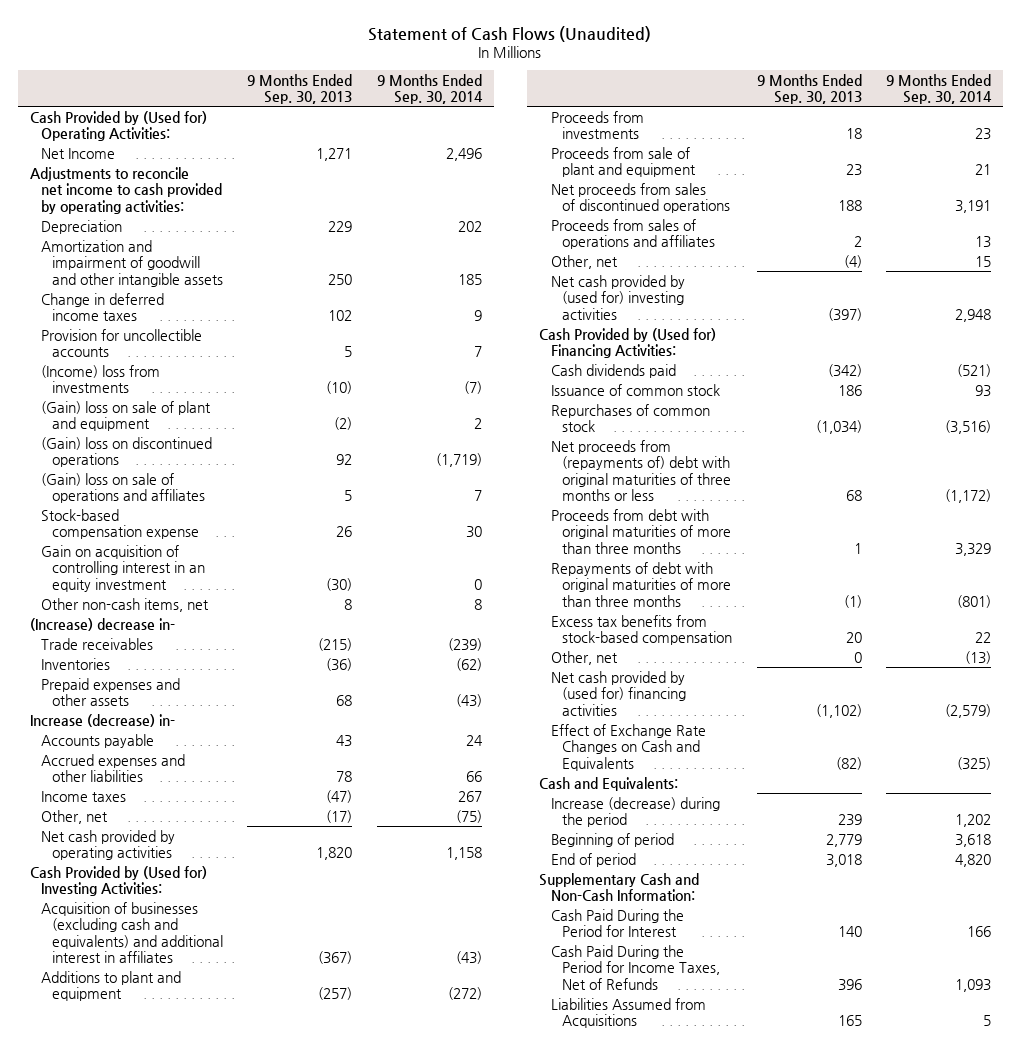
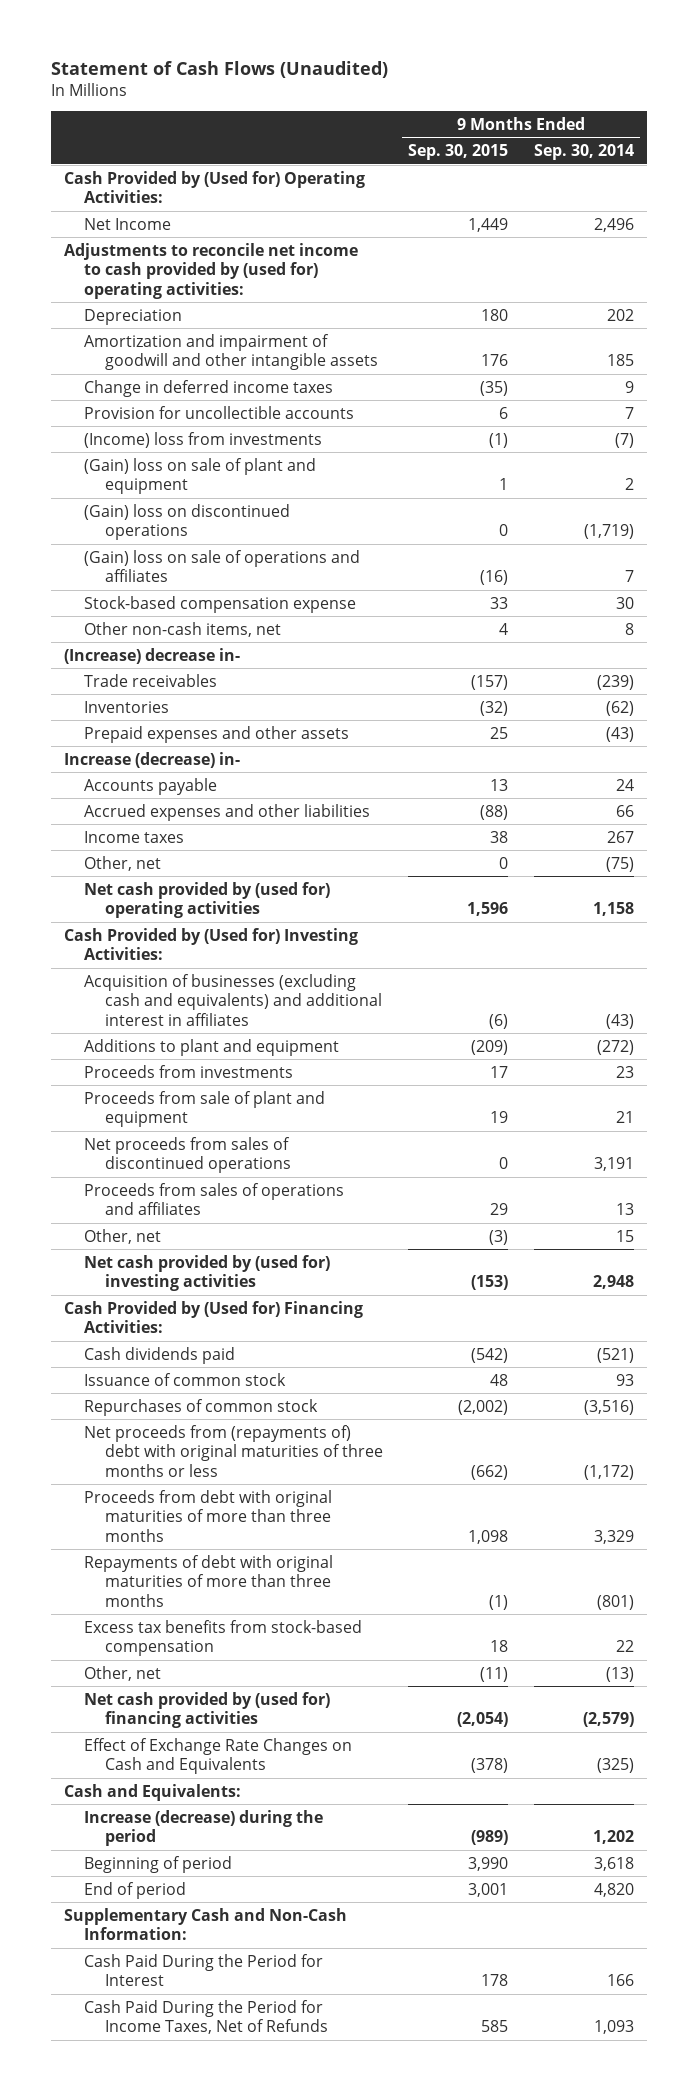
- | 9 Months Ended Sep. 30, 2013 | 9 Months Ended Sep. 30, 2014
+ | 9 Months Ended Sep. 30, 2015 | 9 Months Ended Sep. 30, 2014
- Adjustments to reconcile net income to cash provided by operating activities:
+ Adjustments to reconcile net income to cash provided by (used for) operating activities:
- Gain on acquisition of controlling interest in an equity investment | (30) | 0
- Net cash provided by operating activities | 1,820 | 1,158
+ Net cash provided by (used for) operating activities | 1,596 | 1,158
- Liabilities Assumed from Acquisitions | 165 | 5

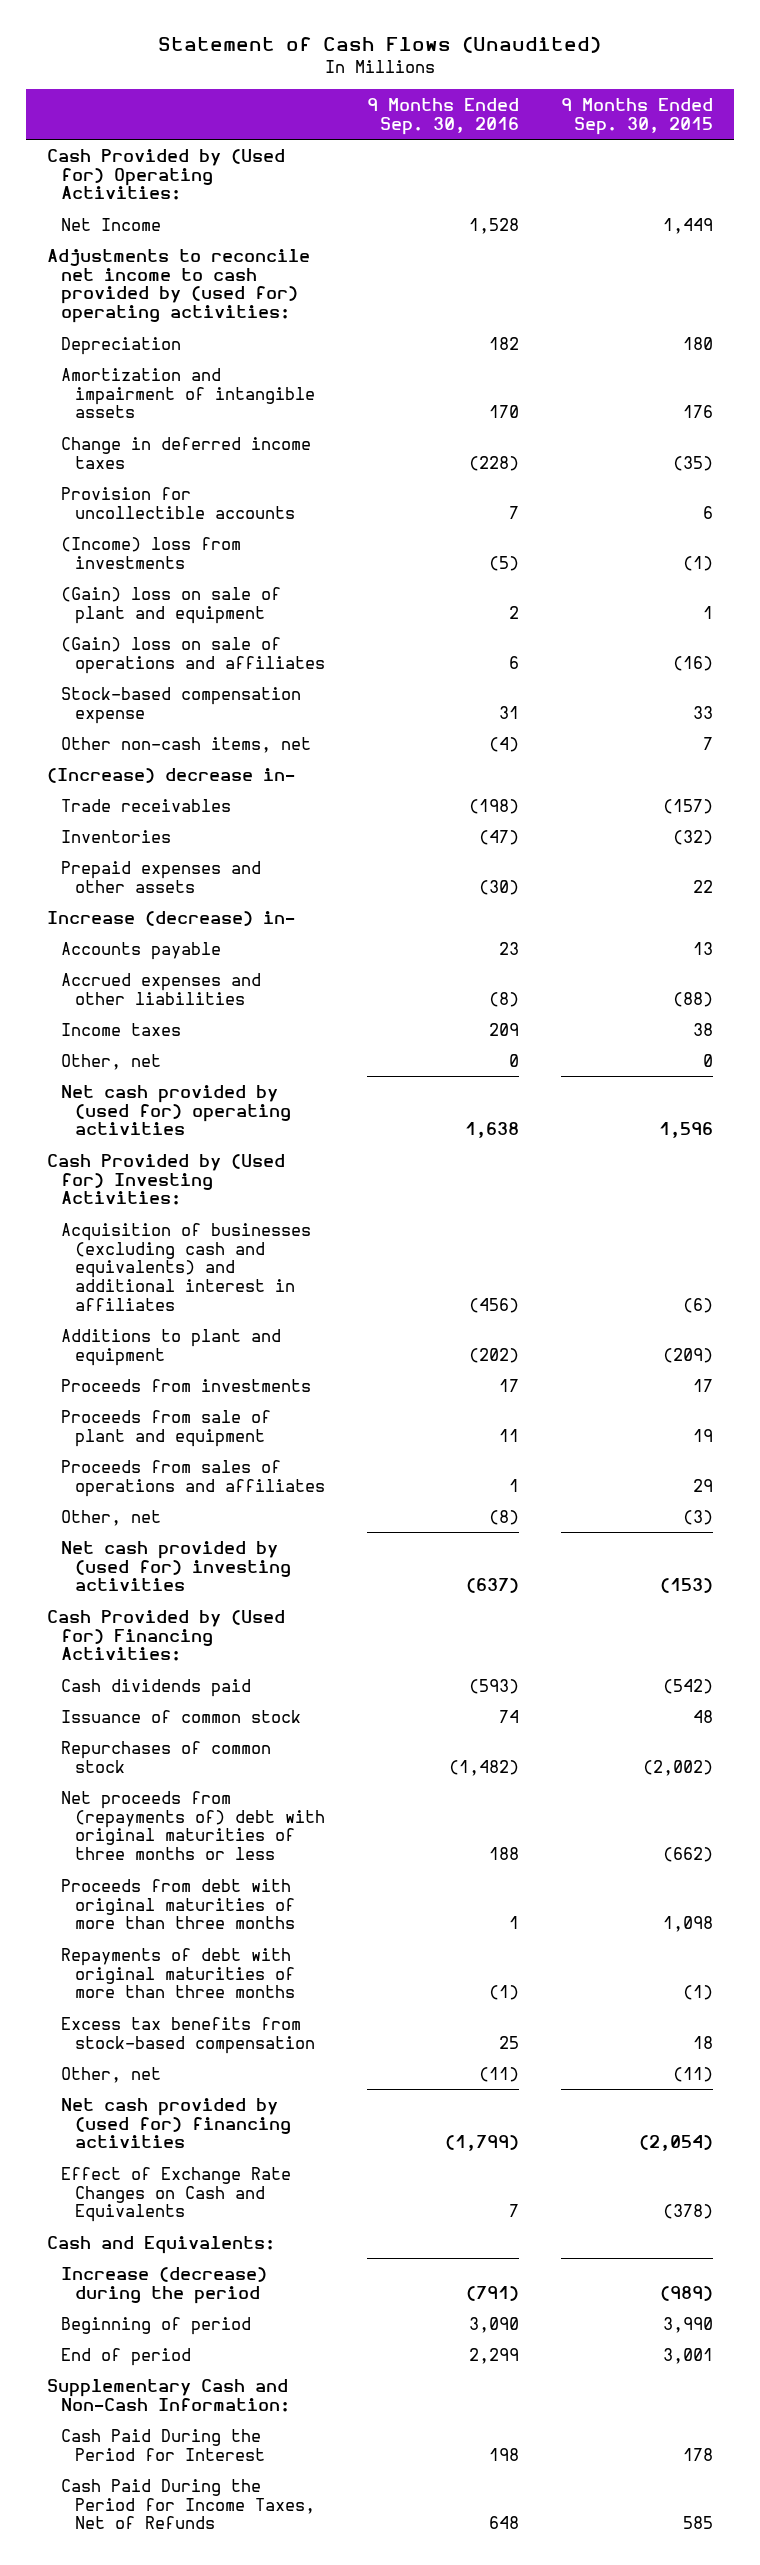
- | 9 Months Ended Sep. 30, 2015 | 9 Months Ended Sep. 30, 2014
+ | 9 Months Ended Sep. 30, 2016 | 9 Months Ended Sep. 30, 2015
- Amortization and impairment of goodwill and other intangible assets | 176 | 185
+ Amortization and impairment of intangible assets | 170 | 176
- (Gain) loss on discontinued operations | 0 | (1,719)
- Other non-cash items, net | 4 | 8
+ Other non-cash items, net | (4) | 7
- Prepaid expenses and other assets | 25 | (43)
+ Prepaid expenses and other assets | (30) | 22
- Net proceeds from sales of discontinued operations | 0 | 3,191

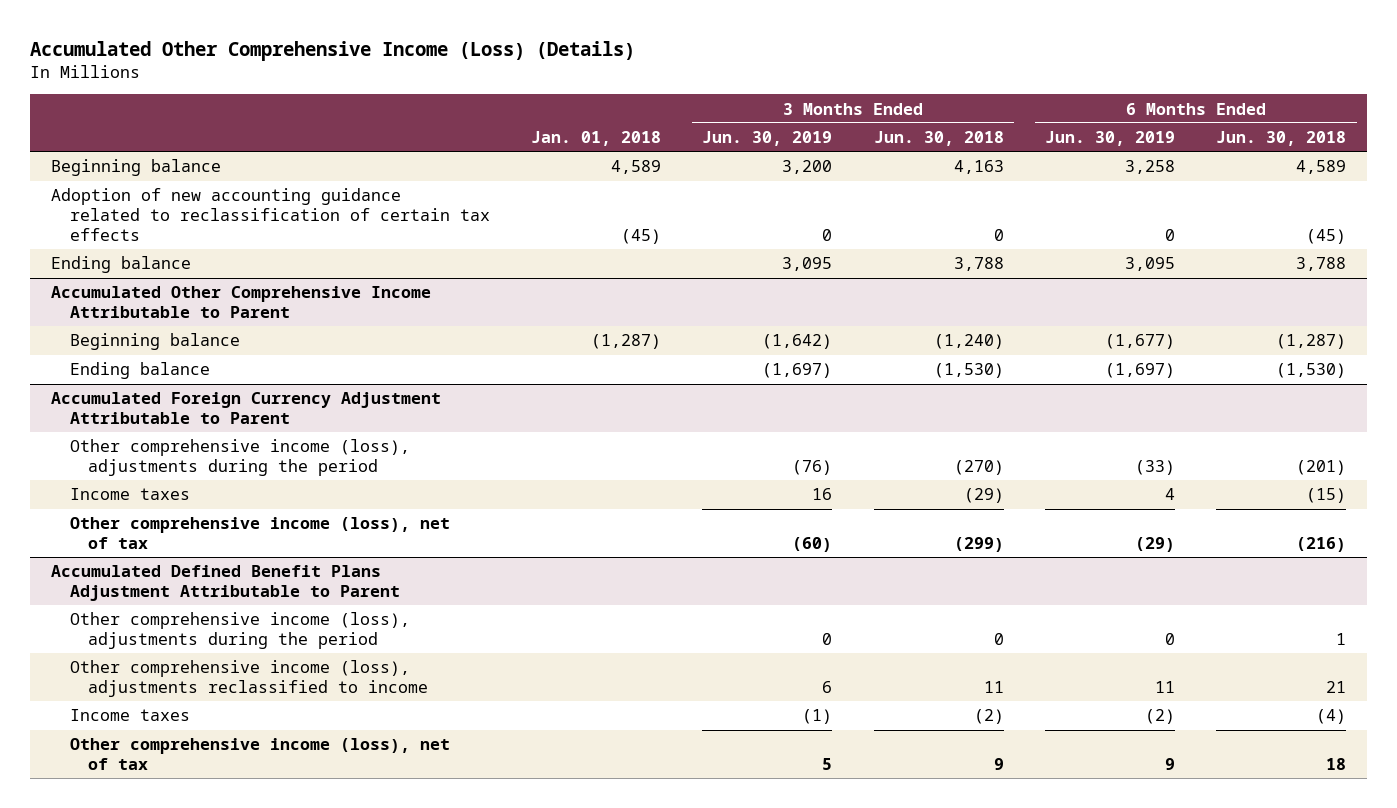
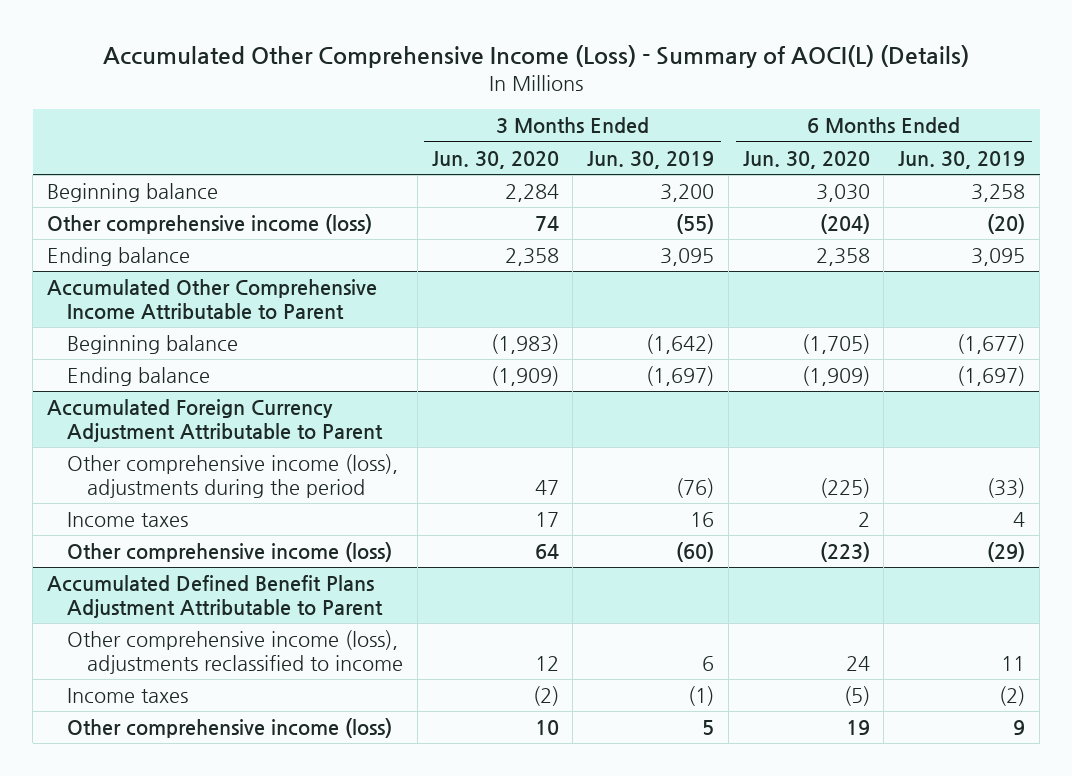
- Accumulated Other Comprehensive Income (Loss) (Details)
+ Accumulated Other Comprehensive Income (Loss) - Summary of AOCI(L) (Details)
- | Jan. 01, 2018 | 3 Months Ended Jun. 30, 2019 | 3 Months Ended Jun. 30, 2018 | 6 Months Ended Jun. 30, 2019 | 6 Months Ended Jun. 30, 2018
+ | 3 Months Ended Jun. 30, 2020 | 3 Months Ended Jun. 30, 2019 | 6 Months Ended Jun. 30, 2020 | 6 Months Ended Jun. 30, 2019
- Adoption of new accounting guidance related to reclassification of certain tax effects | (45) | 0 | 0 | 0 | (45)
+ Other comprehensive income (loss) | 74 | (55) | (204) | (20)
@ Accumulated Foreign Currency Adjustment Attributable to Parent
- Other comprehensive income (loss), net of tax | | (60) | (299) | (29) | (216)
+ Other comprehensive income (loss) | 64 | (60) | (223) | (29)
@ Accumulated Defined Benefit Plans Adjustment Attributable to Parent
- Other comprehensive income (loss), adjustments during the period | | 0 | 0 | 0 | 1
- Other comprehensive income (loss), net of tax | | 5 | 9 | 9 | 18
+ Other comprehensive income (loss) | 10 | 5 | 19 | 9

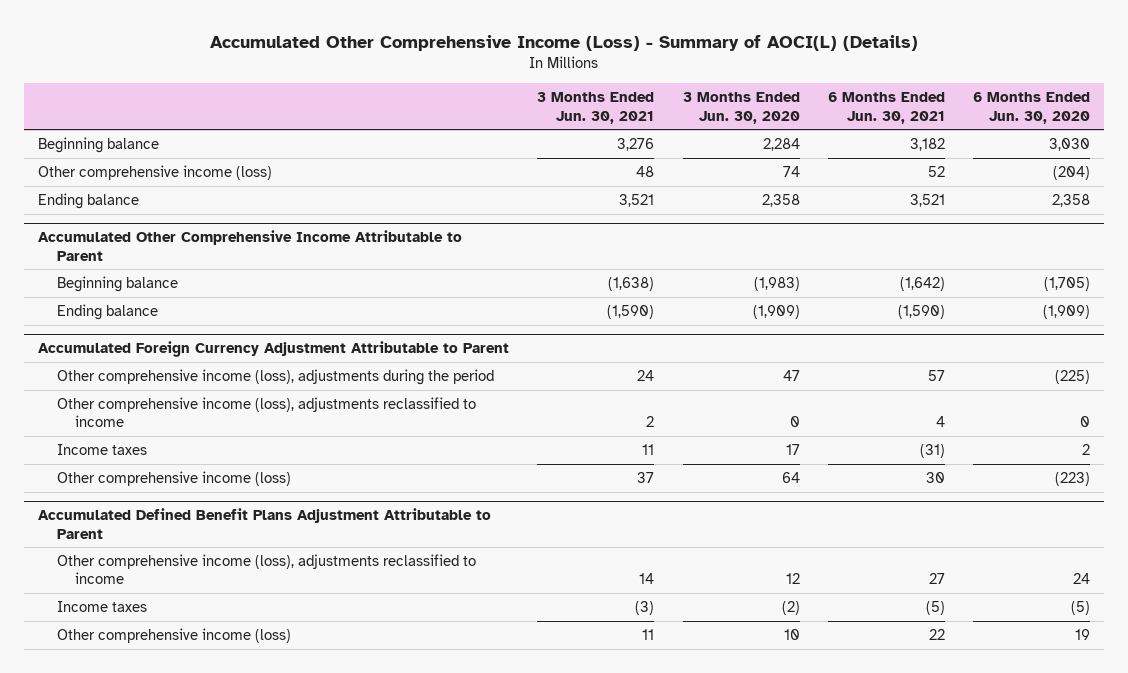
- | 3 Months Ended Jun. 30, 2020 | 3 Months Ended Jun. 30, 2019 | 6 Months Ended Jun. 30, 2020 | 6 Months Ended Jun. 30, 2019
+ | 3 Months Ended Jun. 30, 2021 | 3 Months Ended Jun. 30, 2020 | 6 Months Ended Jun. 30, 2021 | 6 Months Ended Jun. 30, 2020
@ Accumulated Foreign Currency Adjustment Attributable to Parent
+ Other comprehensive income (loss), adjustments reclassified to income | 2 | 0 | 4 | 0

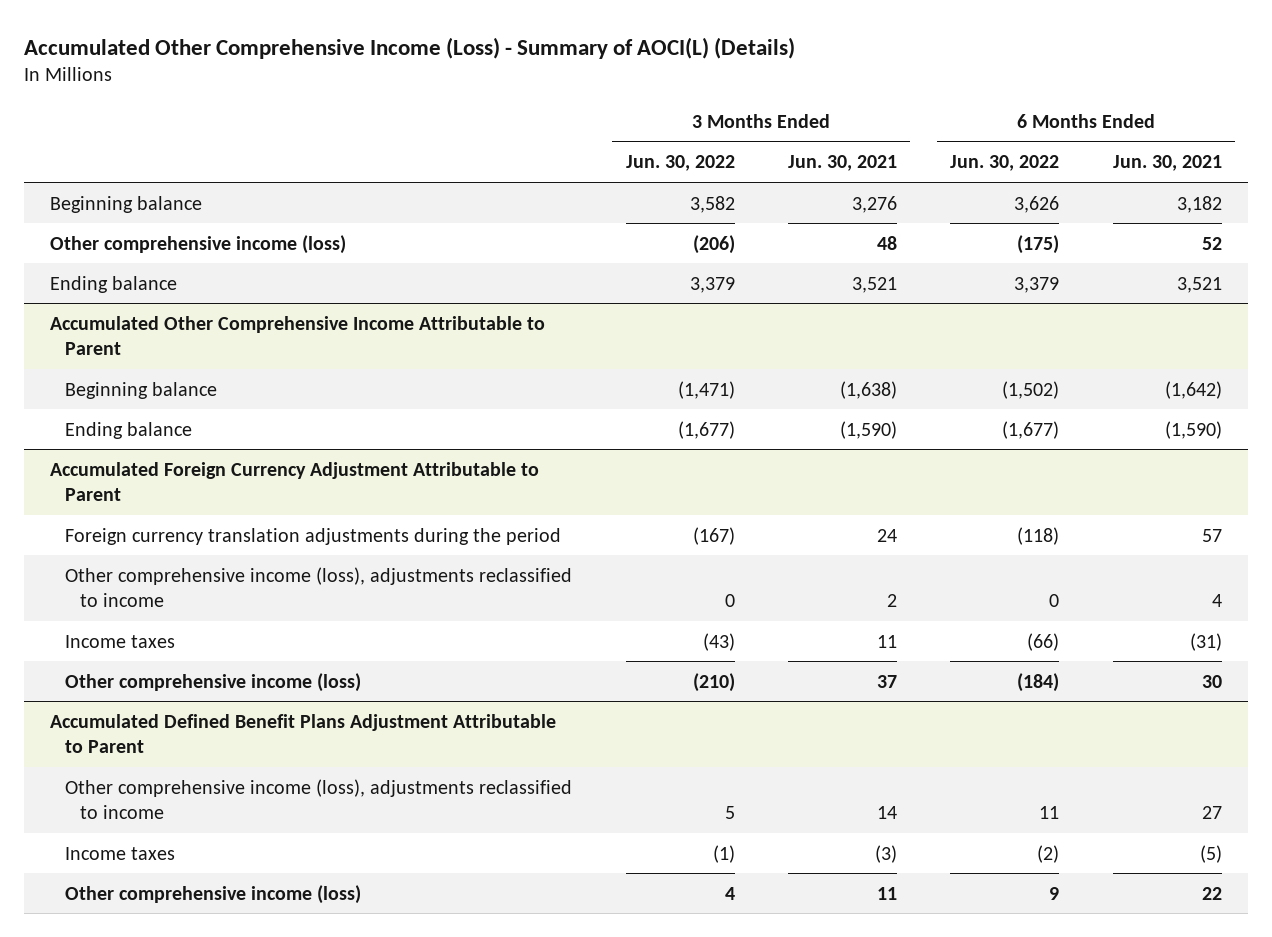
- | 3 Months Ended Jun. 30, 2021 | 3 Months Ended Jun. 30, 2020 | 6 Months Ended Jun. 30, 2021 | 6 Months Ended Jun. 30, 2020
+ | 3 Months Ended Jun. 30, 2022 | 3 Months Ended Jun. 30, 2021 | 6 Months Ended Jun. 30, 2022 | 6 Months Ended Jun. 30, 2021
@ Accumulated Foreign Currency Adjustment Attributable to Parent
- Other comprehensive income (loss), adjustments during the period | 24 | 47 | 57 | (225)
+ Foreign currency translation adjustments during the period | (167) | 24 | (118) | 57

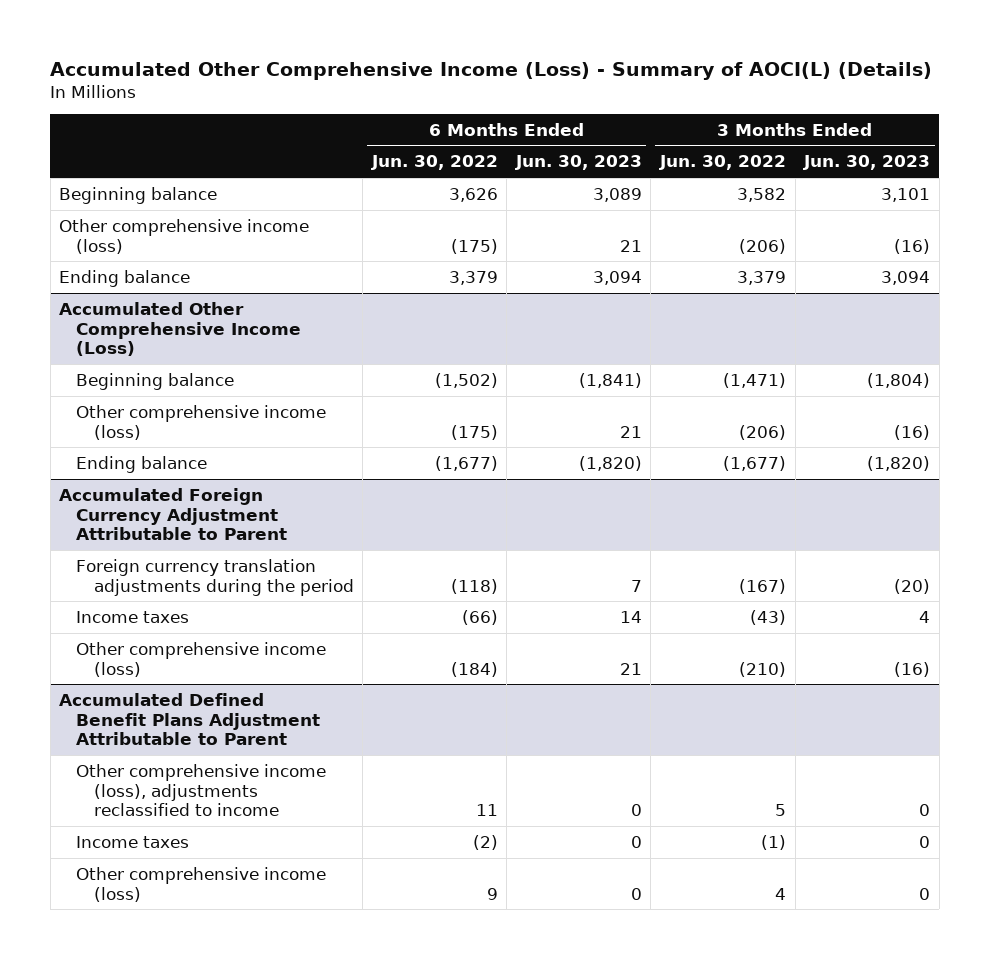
- | 3 Months Ended Jun. 30, 2022 | 3 Months Ended Jun. 30, 2021 | 6 Months Ended Jun. 30, 2022 | 6 Months Ended Jun. 30, 2021
+ | 6 Months Ended Jun. 30, 2022 | 6 Months Ended Jun. 30, 2023 | 3 Months Ended Jun. 30, 2022 | 3 Months Ended Jun. 30, 2023
- Accumulated Other Comprehensive Income Attributable to Parent
+ Accumulated Other Comprehensive Income (Loss)
+ Other comprehensive income (loss) | (175) | 21 | (206) | (16)
@ Accumulated Foreign Currency Adjustment Attributable to Parent
- Other comprehensive income (loss), adjustments reclassified to income | 0 | 2 | 0 | 4

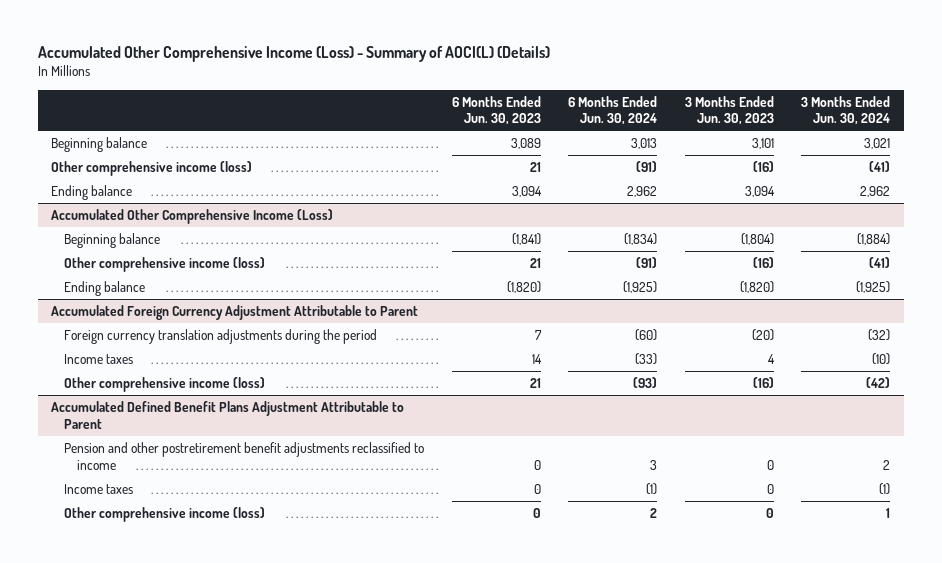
- | 6 Months Ended Jun. 30, 2022 | 6 Months Ended Jun. 30, 2023 | 3 Months Ended Jun. 30, 2022 | 3 Months Ended Jun. 30, 2023
+ | 6 Months Ended Jun. 30, 2023 | 6 Months Ended Jun. 30, 2024 | 3 Months Ended Jun. 30, 2023 | 3 Months Ended Jun. 30, 2024
@ Accumulated Defined Benefit Plans Adjustment Attributable to Parent
- Other comprehensive income (loss), adjustments reclassified to income | 11 | 0 | 5 | 0
+ Pension and other postretirement benefit adjustments reclassified to income | 0 | 3 | 0 | 2

